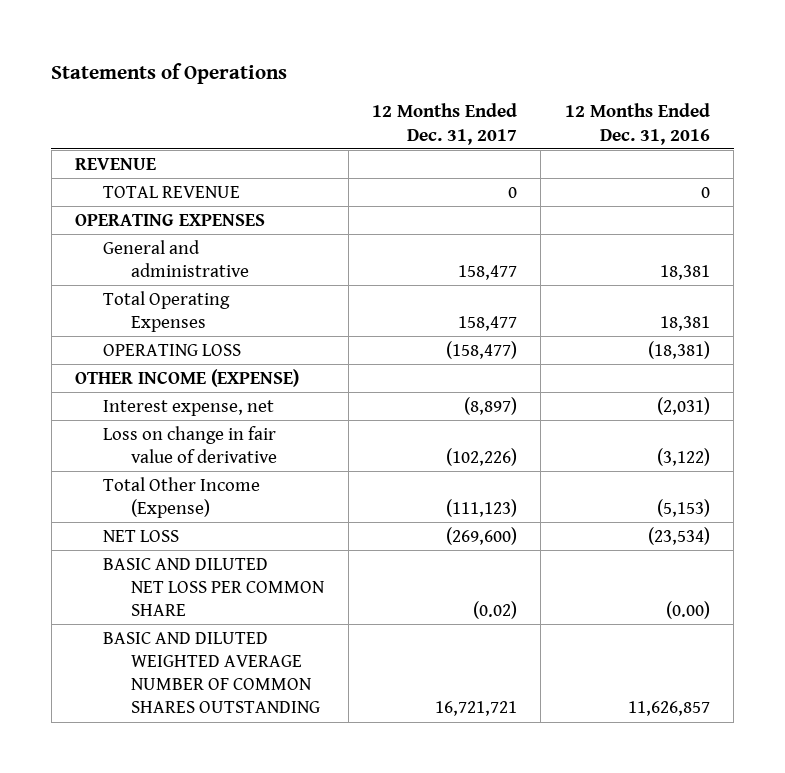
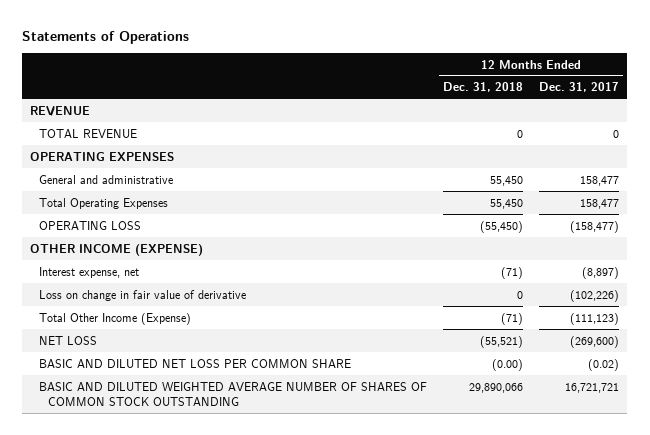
- | 12 Months Ended Dec. 31, 2017 | 12 Months Ended Dec. 31, 2016
+ | 12 Months Ended Dec. 31, 2018 | 12 Months Ended Dec. 31, 2017
- BASIC AND DILUTED WEIGHTED AVERAGE NUMBER OF COMMON SHARES OUTSTANDING | 16,721,721 | 11,626,857
+ BASIC AND DILUTED WEIGHTED AVERAGE NUMBER OF SHARES OF COMMON STOCK OUTSTANDING | 29,890,066 | 16,721,721

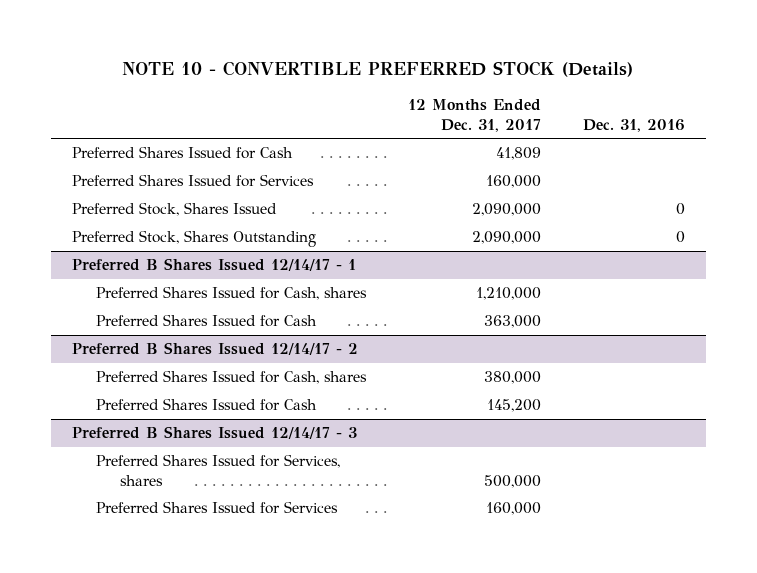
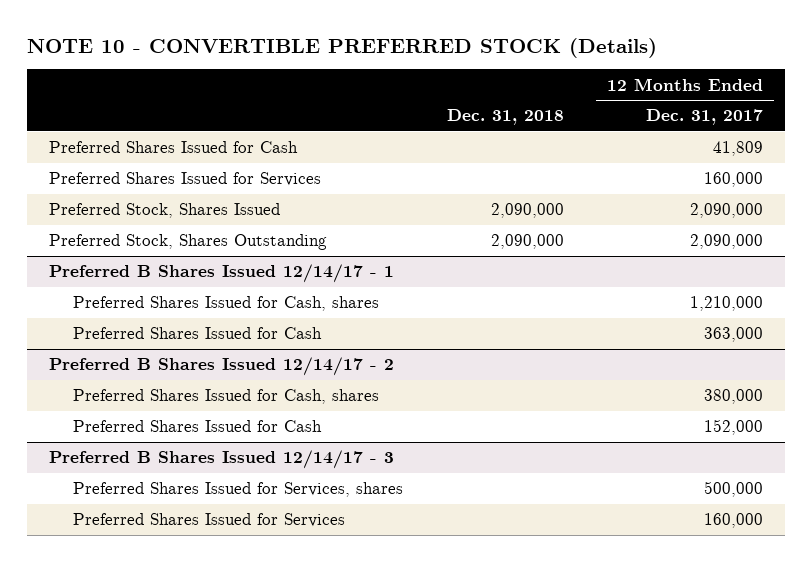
- | 12 Months Ended Dec. 31, 2017 | Dec. 31, 2016
+ | Dec. 31, 2018 | 12 Months Ended Dec. 31, 2017
@ Preferred B Shares Issued 12/14/17 - 2
- Preferred Shares Issued for Cash | 145,200 |
+ Preferred Shares Issued for Cash | | 152,000

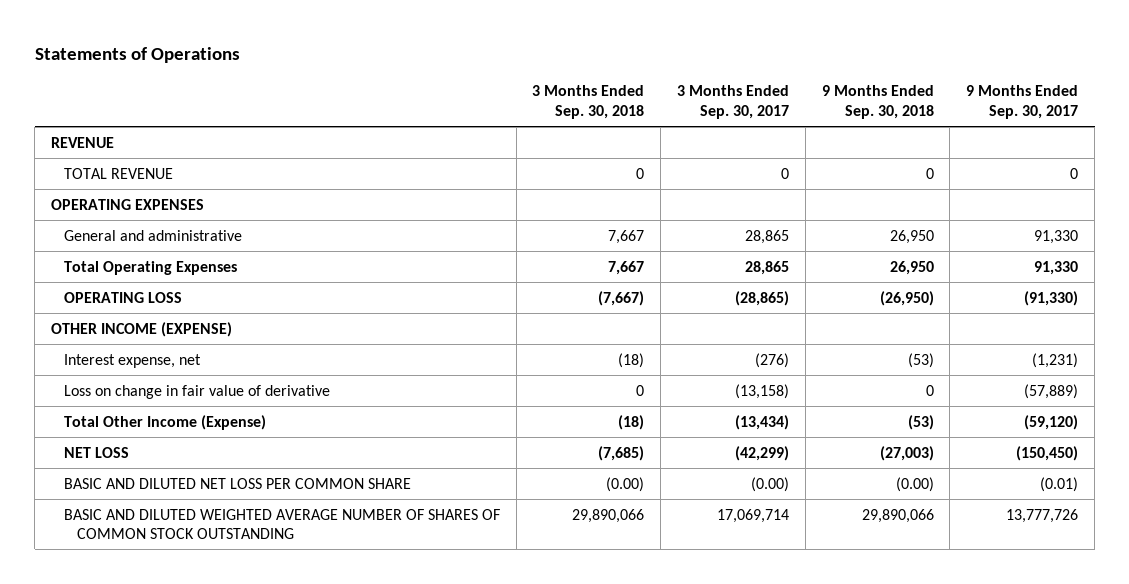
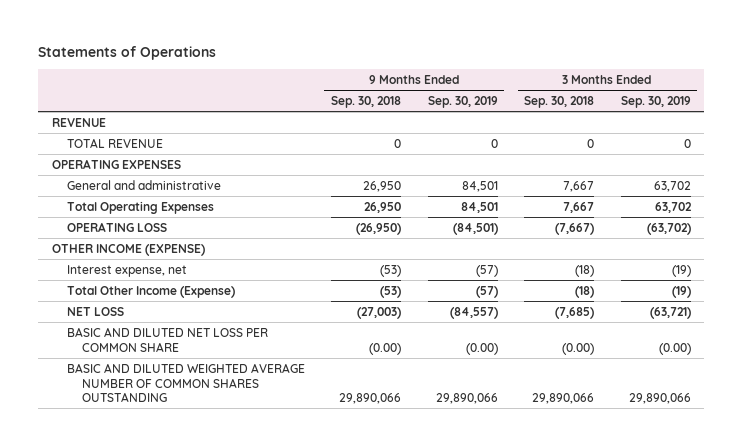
- | 3 Months Ended Sep. 30, 2018 | 3 Months Ended Sep. 30, 2017 | 9 Months Ended Sep. 30, 2018 | 9 Months Ended Sep. 30, 2017
+ | 9 Months Ended Sep. 30, 2018 | 9 Months Ended Sep. 30, 2019 | 3 Months Ended Sep. 30, 2018 | 3 Months Ended Sep. 30, 2019
- Loss on change in fair value of derivative | 0 | (13,158) | 0 | (57,889)
- BASIC AND DILUTED WEIGHTED AVERAGE NUMBER OF SHARES OF COMMON STOCK OUTSTANDING | 29,890,066 | 17,069,714 | 29,890,066 | 13,777,726
+ BASIC AND DILUTED WEIGHTED AVERAGE NUMBER OF COMMON SHARES OUTSTANDING | 29,890,066 | 29,890,066 | 29,890,066 | 29,890,066

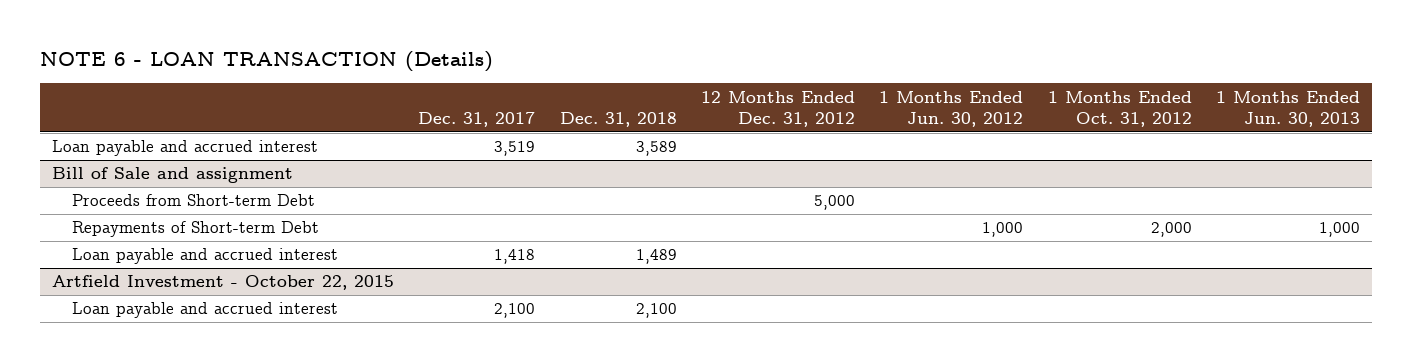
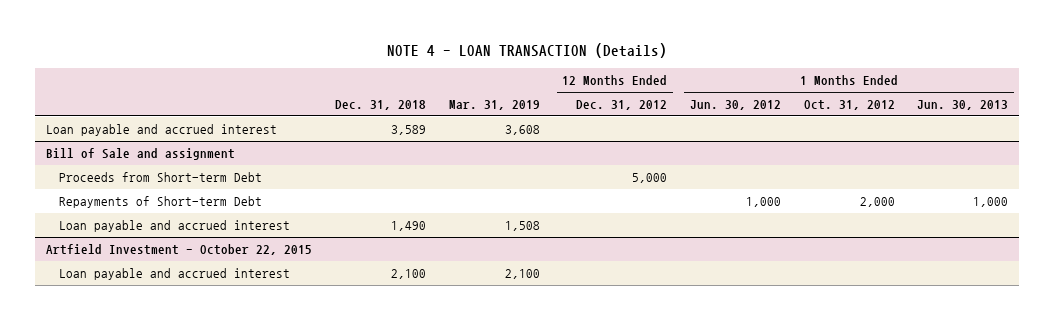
- NOTE 6 - LOAN TRANSACTION (Details)
+ NOTE 4 - LOAN TRANSACTION (Details)
- | Dec. 31, 2017 | Dec. 31, 2018 | 12 Months Ended Dec. 31, 2012 | 1 Months Ended Jun. 30, 2012 | 1 Months Ended Oct. 31, 2012 | 1 Months Ended Jun. 30, 2013
+ | Dec. 31, 2018 | Mar. 31, 2019 | 12 Months Ended Dec. 31, 2012 | 1 Months Ended Jun. 30, 2012 | 1 Months Ended Oct. 31, 2012 | 1 Months Ended Jun. 30, 2013
@ Bill of Sale and assignment
- Loan payable and accrued interest | 1,418 | 1,489 | | | |
+ Loan payable and accrued interest | 1,490 | 1,508 | | | |

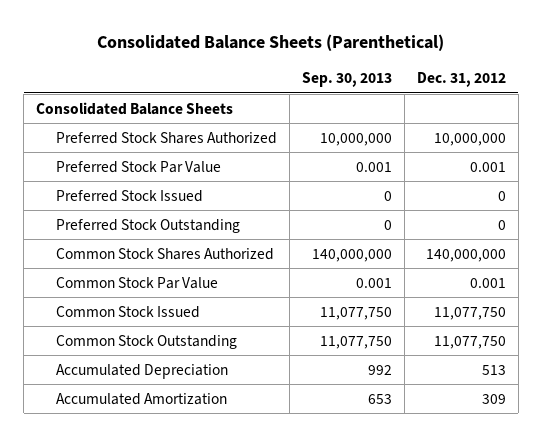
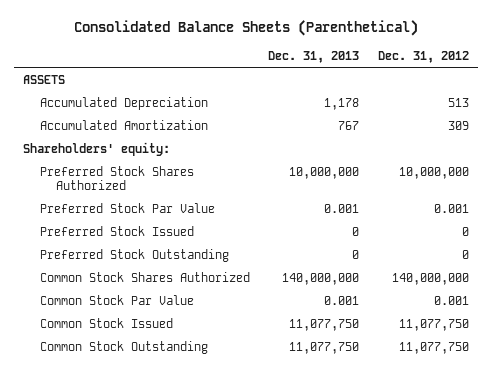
- | Sep. 30, 2013 | Dec. 31, 2012
+ | Dec. 31, 2013 | Dec. 31, 2012
- Consolidated Balance Sheets
+ ASSETS
moved up: Accumulated Depreciation | 1,178 | 513
moved up: Accumulated Amortization | 767 | 309
+ Shareholders' equity:

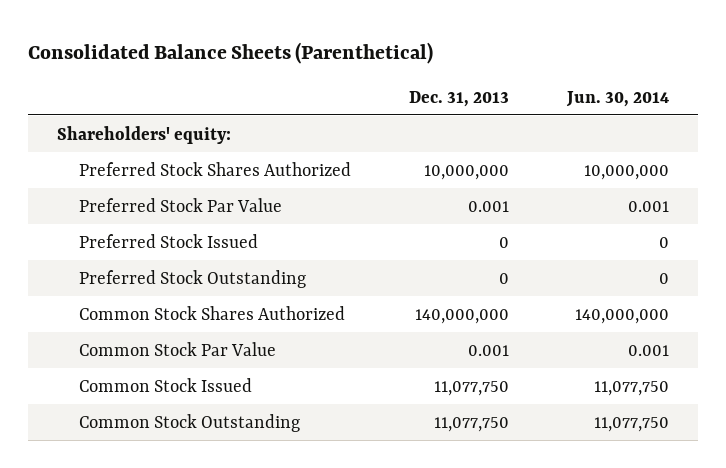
- | Dec. 31, 2013 | Dec. 31, 2012
+ | Dec. 31, 2013 | Jun. 30, 2014
- ASSETS
- Accumulated Depreciation | 1,178 | 513
- Accumulated Amortization | 767 | 309

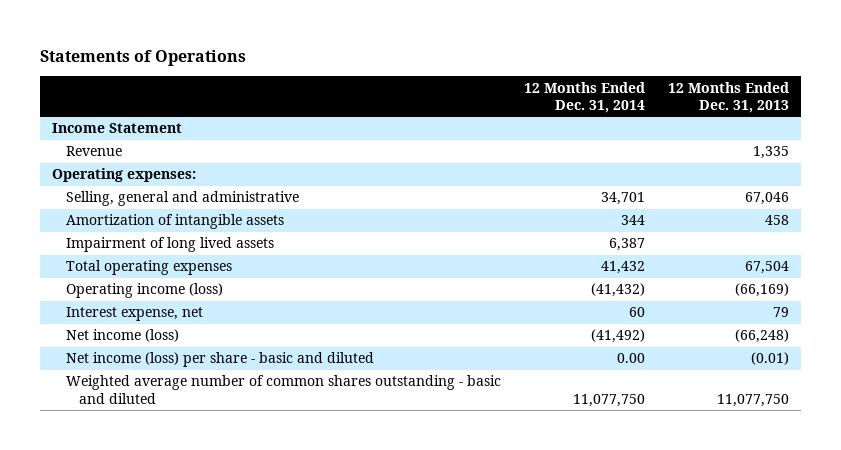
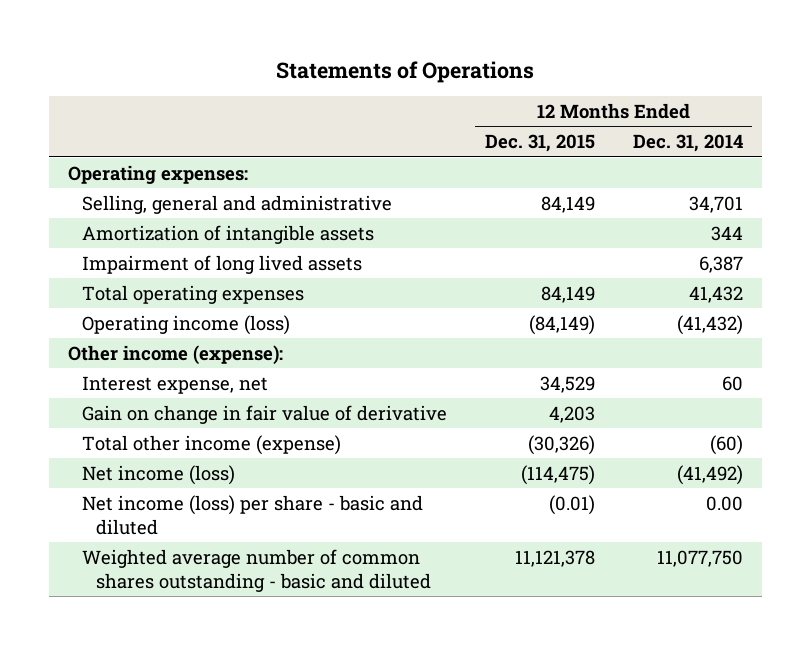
- | 12 Months Ended Dec. 31, 2014 | 12 Months Ended Dec. 31, 2013
+ | 12 Months Ended Dec. 31, 2015 | 12 Months Ended Dec. 31, 2014
- Income Statement
- Revenue | | 1,335
+ Other income (expense):
+ Gain on change in fair value of derivative | 4,203 |
+ Total other income (expense) | (30,326) | (60)

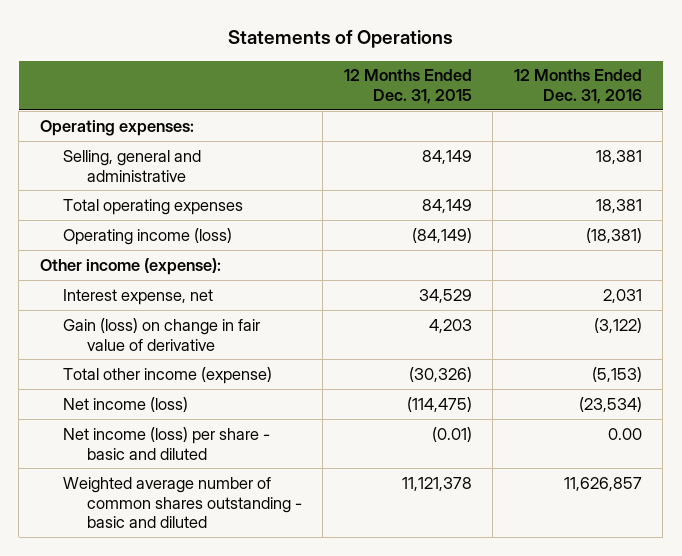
- | 12 Months Ended Dec. 31, 2015 | 12 Months Ended Dec. 31, 2014
+ | 12 Months Ended Dec. 31, 2015 | 12 Months Ended Dec. 31, 2016
- Amortization of intangible assets | | 344
- Impairment of long lived assets | | 6,387
- Gain on change in fair value of derivative | 4,203 |
+ Gain (loss) on change in fair value of derivative | 4,203 | (3,122)

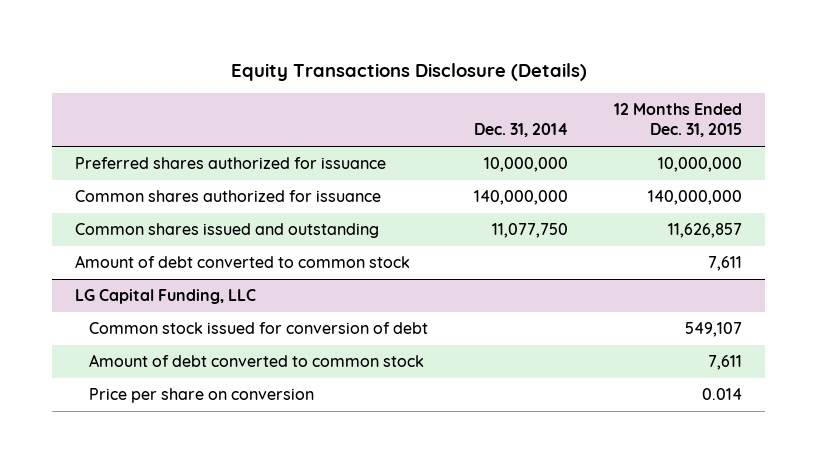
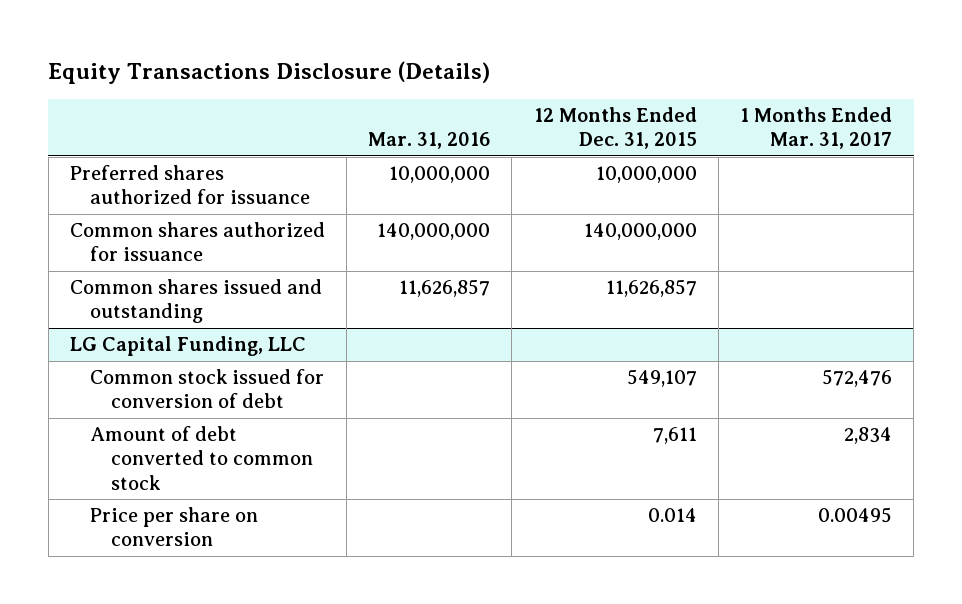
- | Dec. 31, 2014 | 12 Months Ended Dec. 31, 2015
+ | Mar. 31, 2016 | 12 Months Ended Dec. 31, 2015 | 1 Months Ended Mar. 31, 2017
- Amount of debt converted to common stock | | 7,611

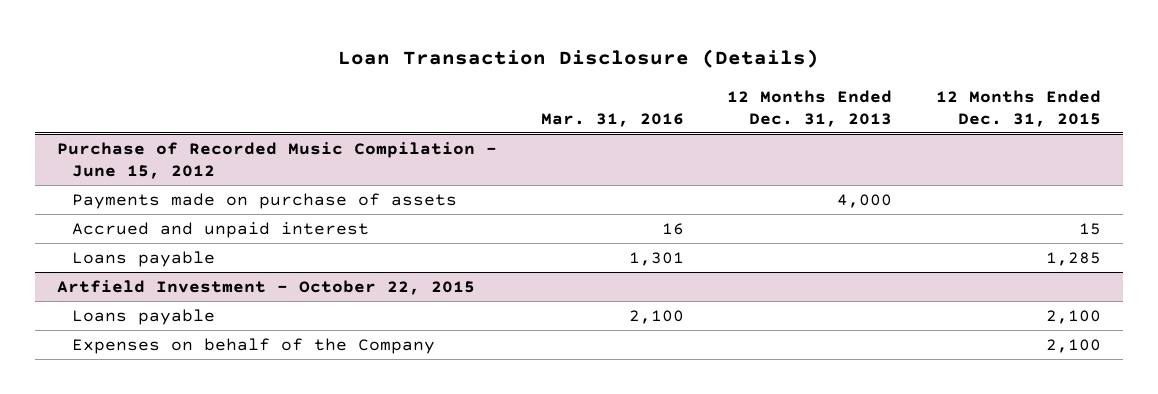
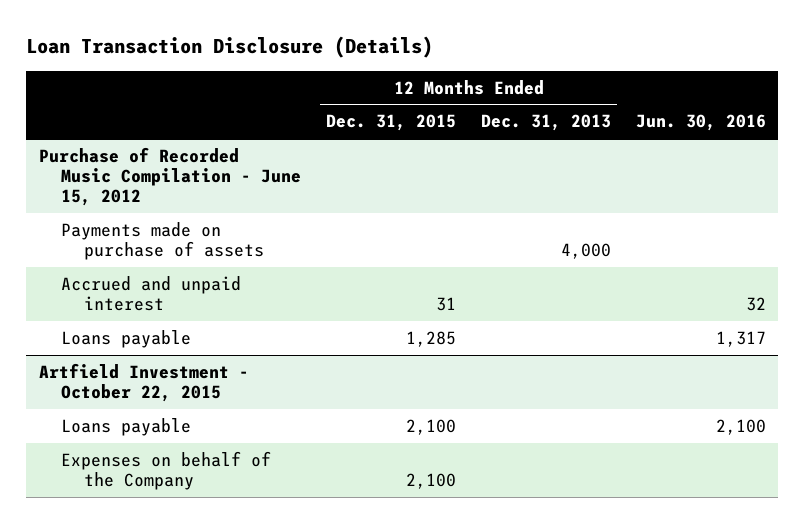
- | Mar. 31, 2016 | 12 Months Ended Dec. 31, 2013 | 12 Months Ended Dec. 31, 2015
+ | 12 Months Ended Dec. 31, 2015 | 12 Months Ended Dec. 31, 2013 | Jun. 30, 2016
@ Purchase of Recorded Music Compilation - June 15, 2012
- Accrued and unpaid interest | 16 | | 15
+ Accrued and unpaid interest | 31 | | 32

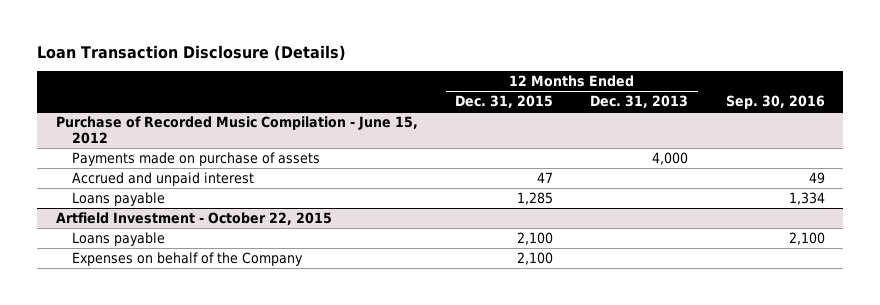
- | 12 Months Ended Dec. 31, 2015 | 12 Months Ended Dec. 31, 2013 | Jun. 30, 2016
+ | 12 Months Ended Dec. 31, 2015 | 12 Months Ended Dec. 31, 2013 | Sep. 30, 2016
@ Purchase of Recorded Music Compilation - June 15, 2012
- Accrued and unpaid interest | 31 | | 32
+ Accrued and unpaid interest | 47 | | 49

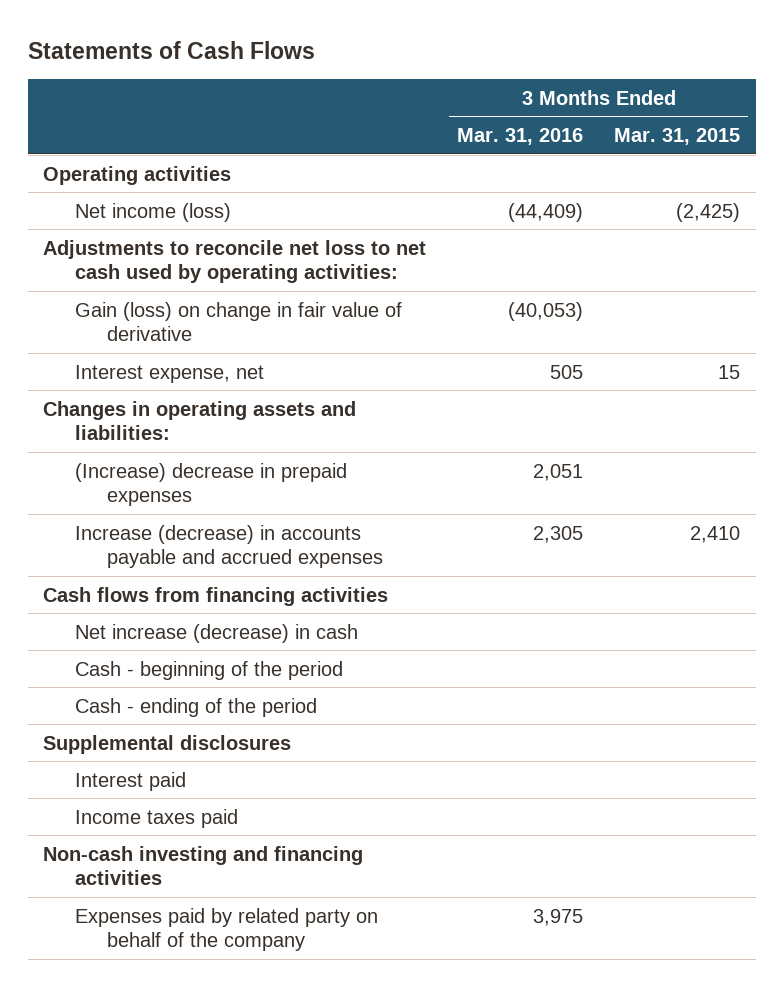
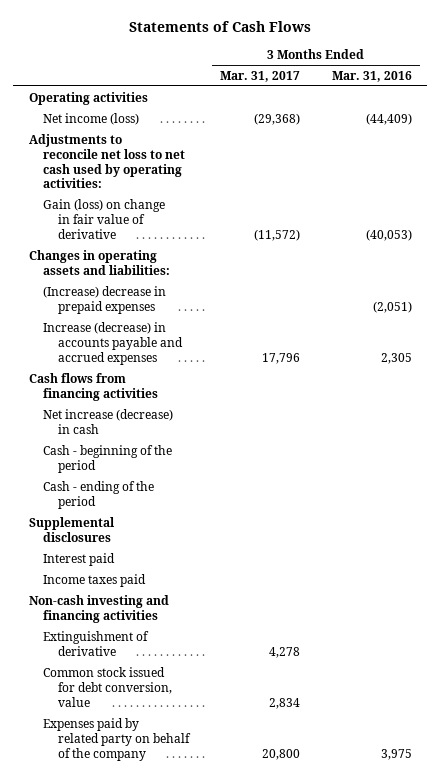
- | 3 Months Ended Mar. 31, 2016 | 3 Months Ended Mar. 31, 2015
+ | 3 Months Ended Mar. 31, 2017 | 3 Months Ended Mar. 31, 2016
- Interest expense, net | 505 | 15
- (Increase) decrease in prepaid expenses | 2,051 |
+ (Increase) decrease in prepaid expenses | | (2,051)
+ Extinguishment of derivative | 4,278 |
+ Common stock issued for debt conversion, value | 2,834 |

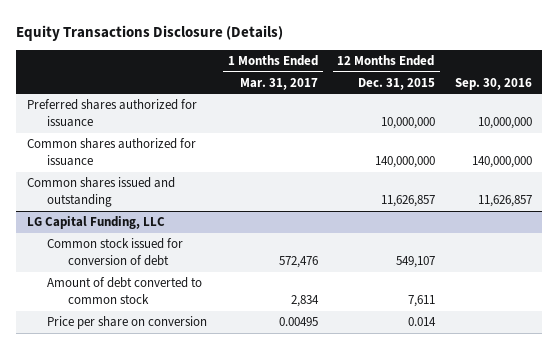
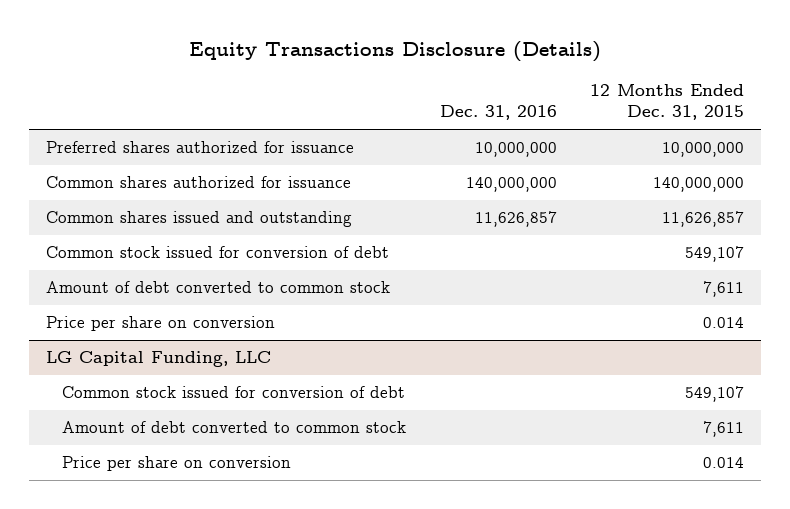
- | 1 Months Ended Mar. 31, 2017 | 12 Months Ended Dec. 31, 2015 | Sep. 30, 2016
+ | Dec. 31, 2016 | 12 Months Ended Dec. 31, 2015
+ Common stock issued for conversion of debt | | 549,107
+ Amount of debt converted to common stock | | 7,611
+ Price per share on conversion | | 0.014

